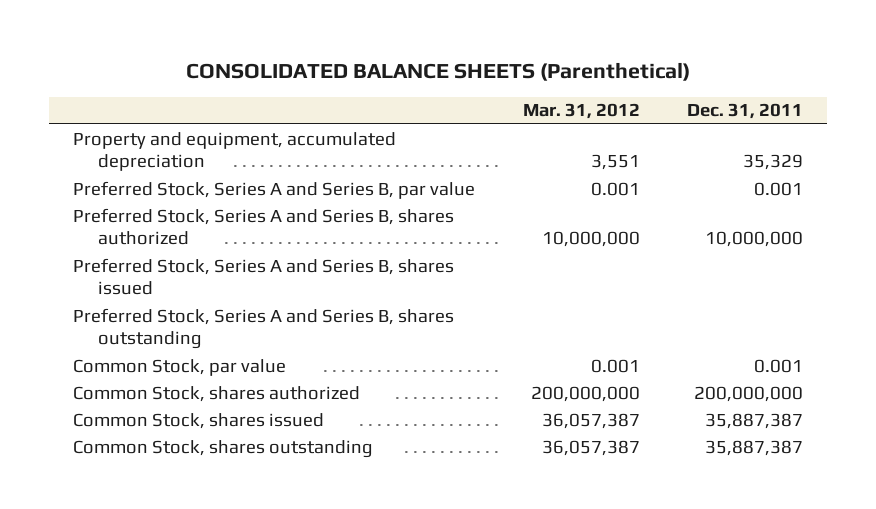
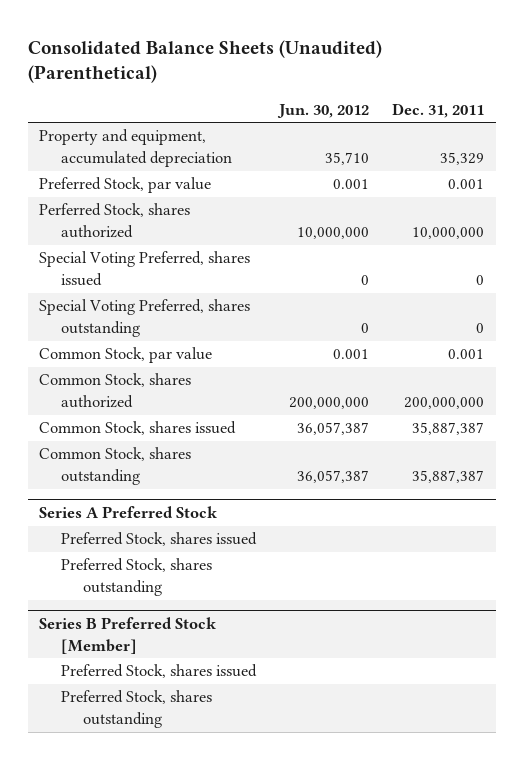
- CONSOLIDATED BALANCE SHEETS (Parenthetical)
+ Consolidated Balance Sheets (Unaudited) (Parenthetical)
- | Mar. 31, 2012 | Dec. 31, 2011
+ | Jun. 30, 2012 | Dec. 31, 2011
- Preferred Stock, Series A and Series B, par value | 0.001 | 0.001
- Preferred Stock, Series A and Series B, shares authorized | 10,000,000 | 10,000,000
- Preferred Stock, Series A and Series B, shares issued
- Preferred Stock, Series A and Series B, shares outstanding
+ Preferred Stock, par value | 0.001 | 0.001
+ Perferred Stock, shares authorized | 10,000,000 | 10,000,000
+ Special Voting Preferred, shares issued | 0 | 0
+ Special Voting Preferred, shares outstanding | 0 | 0
+ Series A Preferred Stock
+ Preferred Stock, shares issued
+ Preferred Stock, shares outstanding
+ Series B Preferred Stock [Member]
+ Preferred Stock, shares issued
+ Preferred Stock, shares outstanding

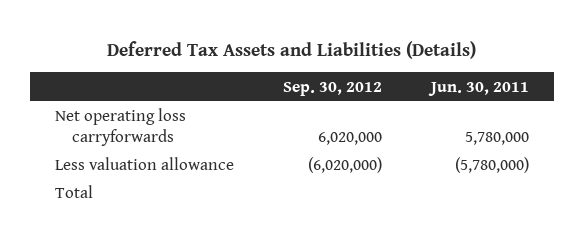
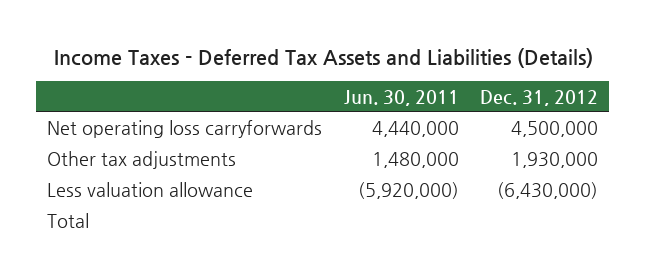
- Deferred Tax Assets and Liabilities (Details)
+ Income Taxes - Deferred Tax Assets and Liabilities (Details)
- | Sep. 30, 2012 | Jun. 30, 2011
+ | Jun. 30, 2011 | Dec. 31, 2012
- Net operating loss carryforwards | 6,020,000 | 5,780,000
- Less valuation allowance | (6,020,000) | (5,780,000)
+ Net operating loss carryforwards | 4,440,000 | 4,500,000
+ Other tax adjustments | 1,480,000 | 1,930,000
+ Less valuation allowance | (5,920,000) | (6,430,000)

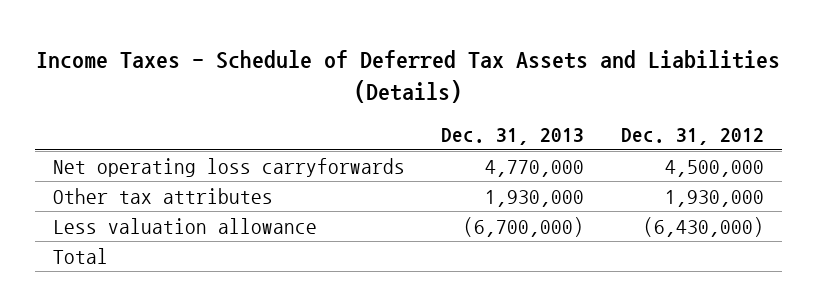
- Income Taxes - Deferred Tax Assets and Liabilities (Details)
+ Income Taxes - Schedule of Deferred Tax Assets and Liabilities (Details)
- | Jun. 30, 2011 | Dec. 31, 2012
+ | Dec. 31, 2013 | Dec. 31, 2012
- Other tax adjustments | 1,480,000 | 1,930,000
+ Other tax attributes | 1,930,000 | 1,930,000

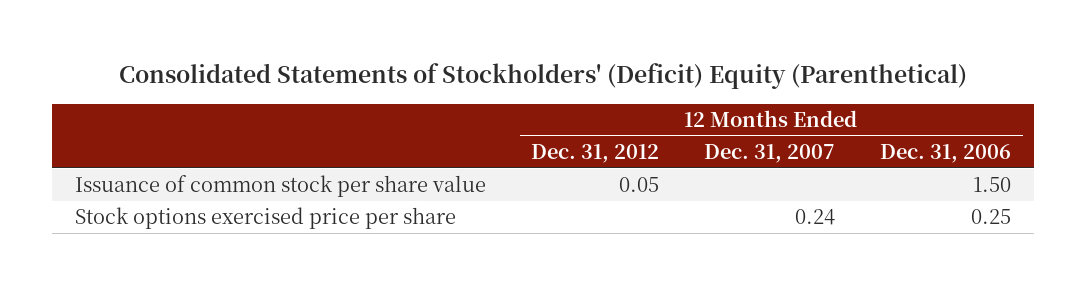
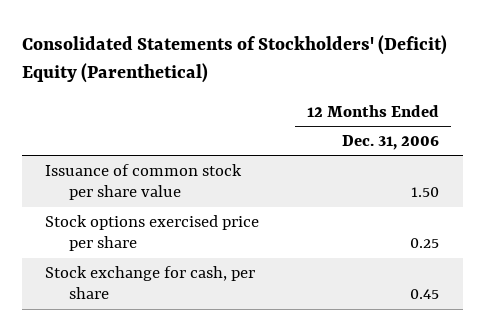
- | 12 Months Ended Dec. 31, 2012 | 12 Months Ended Dec. 31, 2007 | 12 Months Ended Dec. 31, 2006
+ | 12 Months Ended Dec. 31, 2006
+ Stock exchange for cash, per share | 0.45

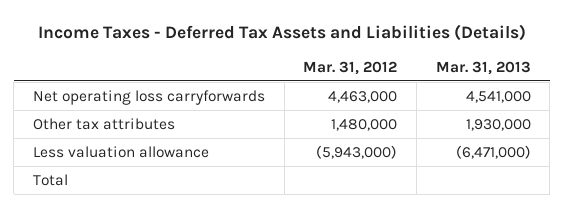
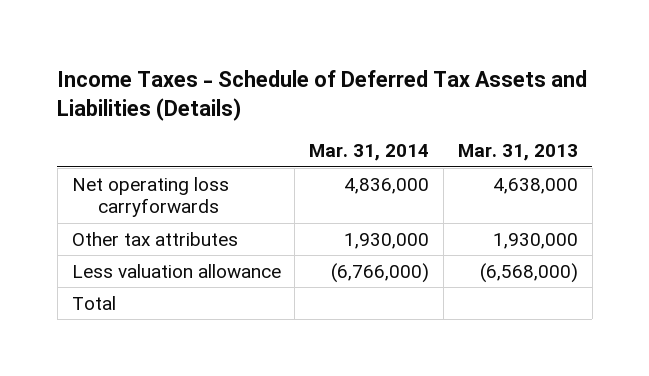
- Income Taxes - Deferred Tax Assets and Liabilities (Details)
+ Income Taxes - Schedule of Deferred Tax Assets and Liabilities (Details)
- | Mar. 31, 2012 | Mar. 31, 2013
+ | Mar. 31, 2014 | Mar. 31, 2013
- Net operating loss carryforwards | 4,463,000 | 4,541,000
+ Net operating loss carryforwards | 4,836,000 | 4,638,000
- Less valuation allowance | (5,943,000) | (6,471,000)
+ Less valuation allowance | (6,766,000) | (6,568,000)

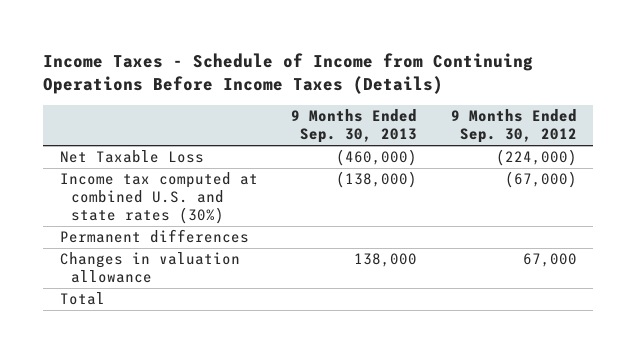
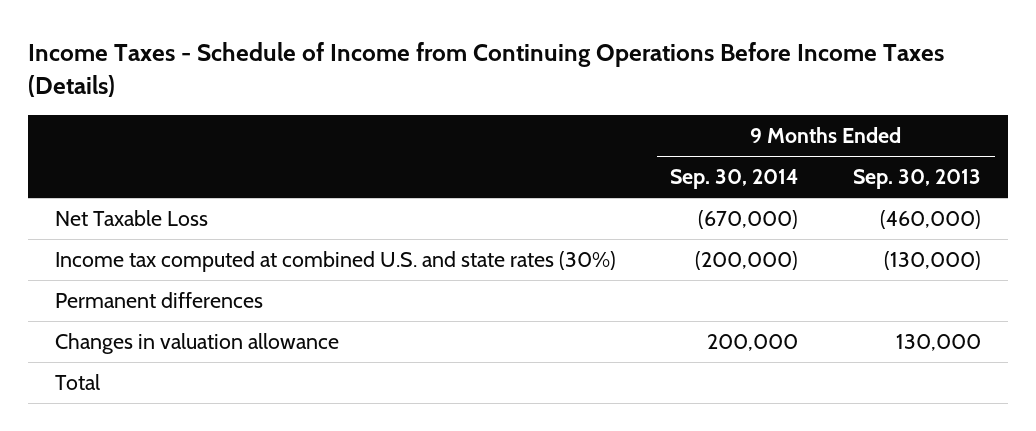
- | 9 Months Ended Sep. 30, 2013 | 9 Months Ended Sep. 30, 2012
+ | 9 Months Ended Sep. 30, 2014 | 9 Months Ended Sep. 30, 2013
- Income tax computed at combined U.S. and state rates (30%) | (138,000) | (67,000)
+ Income tax computed at combined U.S. and state rates (30%) | (200,000) | (130,000)
- Changes in valuation allowance | 138,000 | 67,000
+ Changes in valuation allowance | 200,000 | 130,000

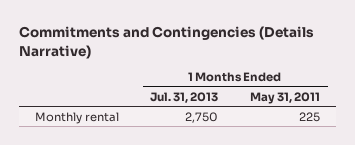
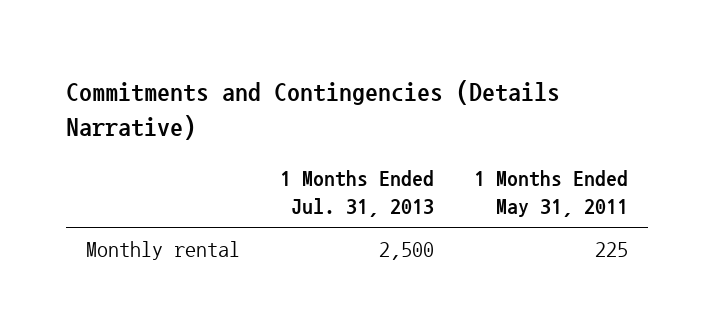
- Monthly rental | 2,750 | 225
+ Monthly rental | 2,500 | 225

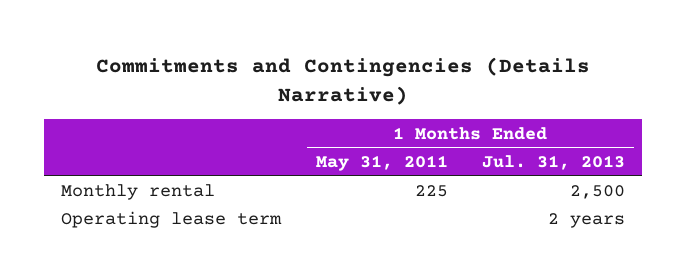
- | 1 Months Ended Jul. 31, 2013 | 1 Months Ended May 31, 2011
+ | 1 Months Ended May 31, 2011 | 1 Months Ended Jul. 31, 2013
+ Operating lease term | | 2 years

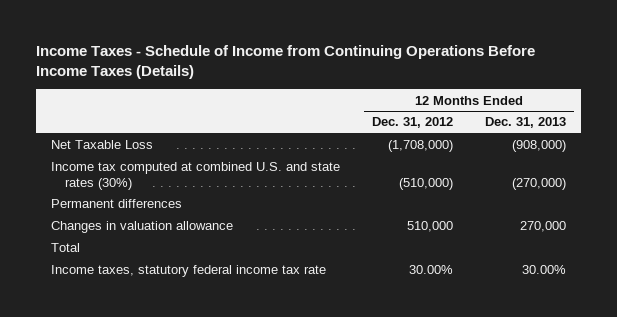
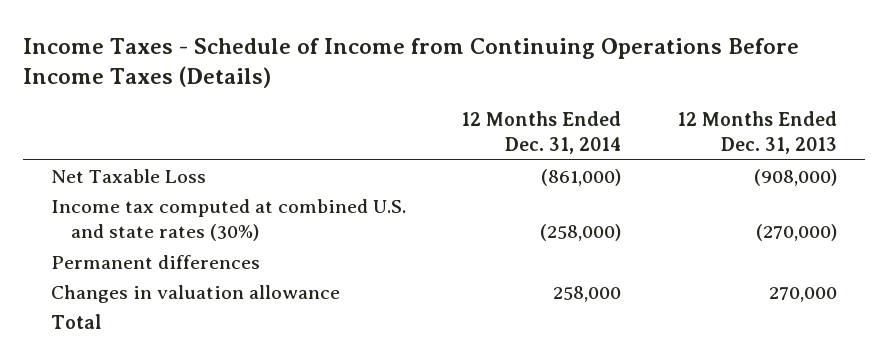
- | 12 Months Ended Dec. 31, 2012 | 12 Months Ended Dec. 31, 2013
+ | 12 Months Ended Dec. 31, 2014 | 12 Months Ended Dec. 31, 2013
- Income taxes, statutory federal income tax rate | 30.00% | 30.00%

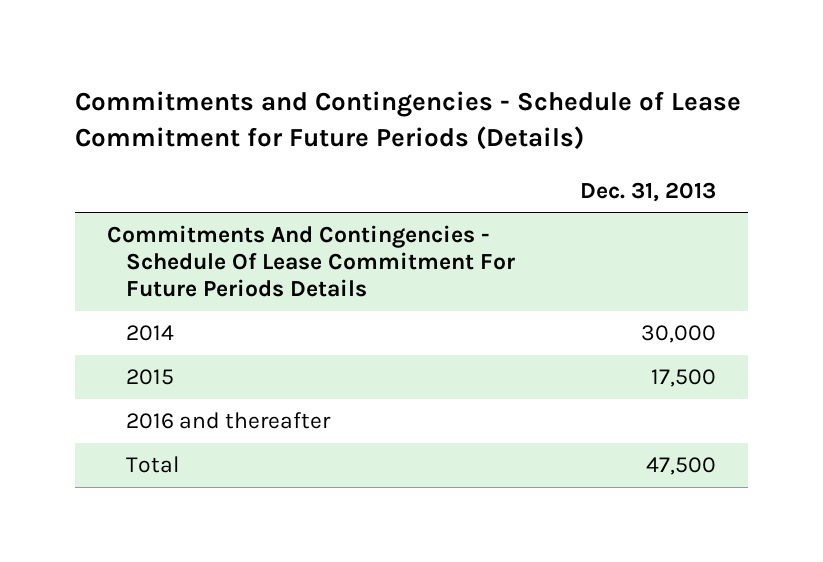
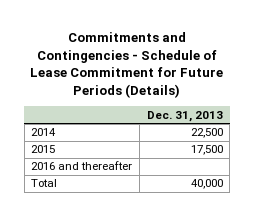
- Commitments And Contingencies - Schedule Of Lease Commitment For Future Periods Details
- 2014 | 30,000
+ 2014 | 22,500
- Total | 47,500
+ Total | 40,000

